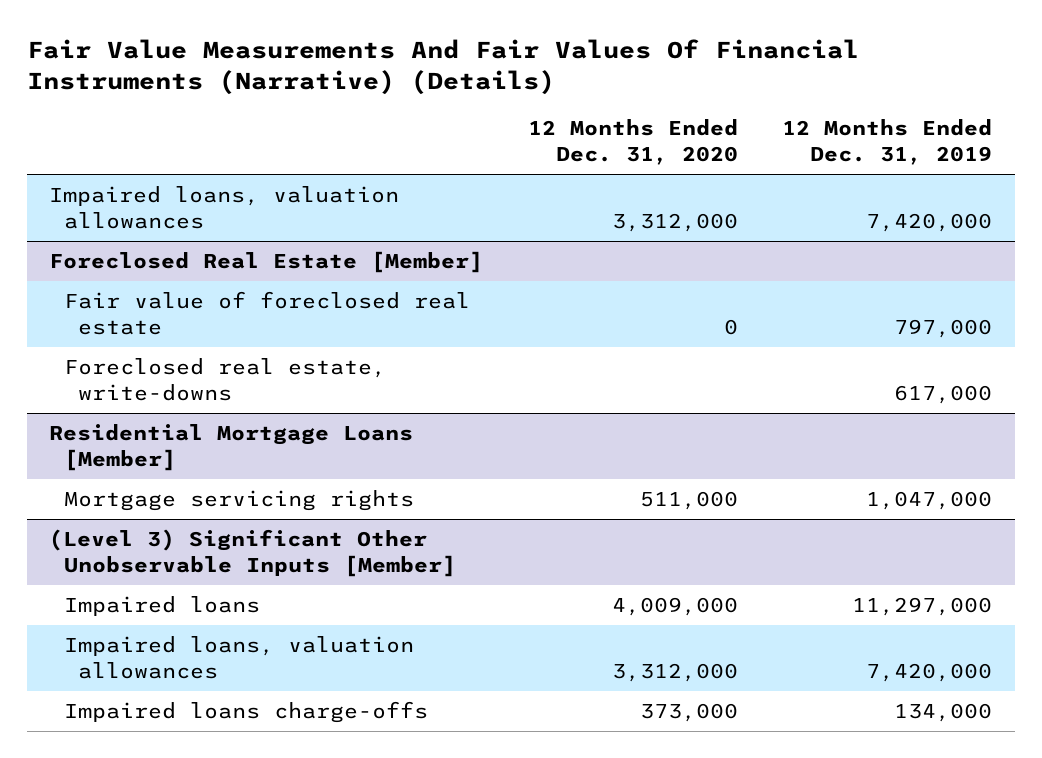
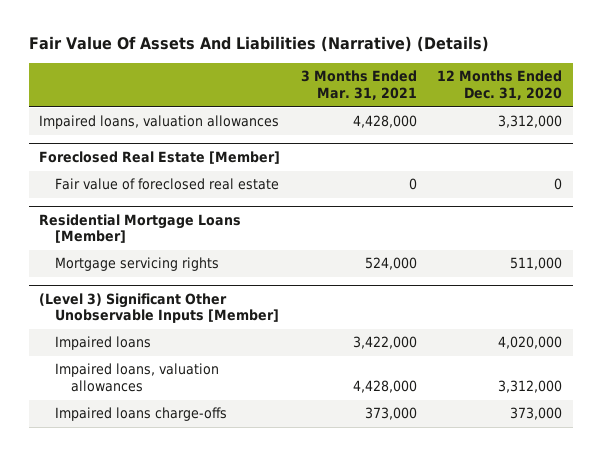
- Fair Value Measurements And Fair Values Of Financial Instruments (Narrative) (Details)
+ Fair Value Of Assets And Liabilities (Narrative) (Details)
- | 12 Months Ended Dec. 31, 2020 | 12 Months Ended Dec. 31, 2019
+ | 3 Months Ended Mar. 31, 2021 | 12 Months Ended Dec. 31, 2020
@ Foreclosed Real Estate [Member]
- Foreclosed real estate, write-downs | | 617,000
@ (Level 3) Significant Other Unobservable Inputs [Member]
- Impaired loans | 4,009,000 | 11,297,000
+ Impaired loans | 3,422,000 | 4,020,000

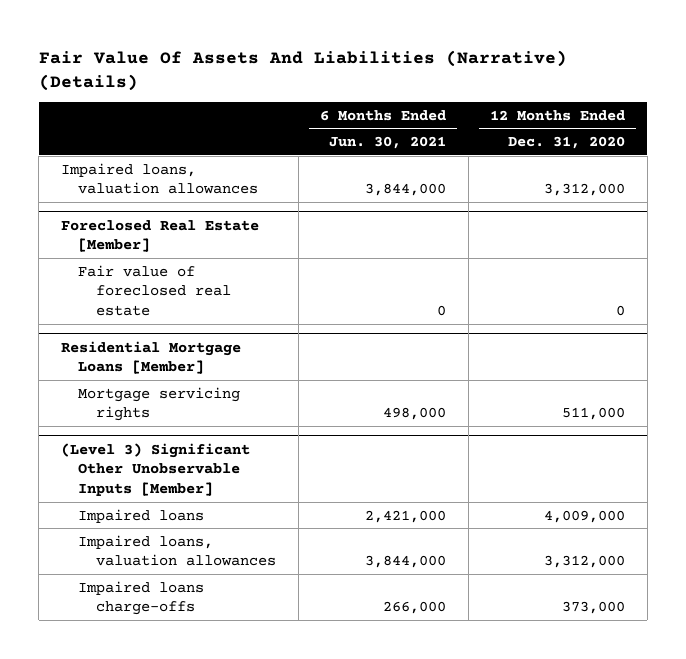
- | 3 Months Ended Mar. 31, 2021 | 12 Months Ended Dec. 31, 2020
+ | 6 Months Ended Jun. 30, 2021 | 12 Months Ended Dec. 31, 2020
@ (Level 3) Significant Other Unobservable Inputs [Member]
- Impaired loans | 3,422,000 | 4,020,000
+ Impaired loans | 2,421,000 | 4,009,000

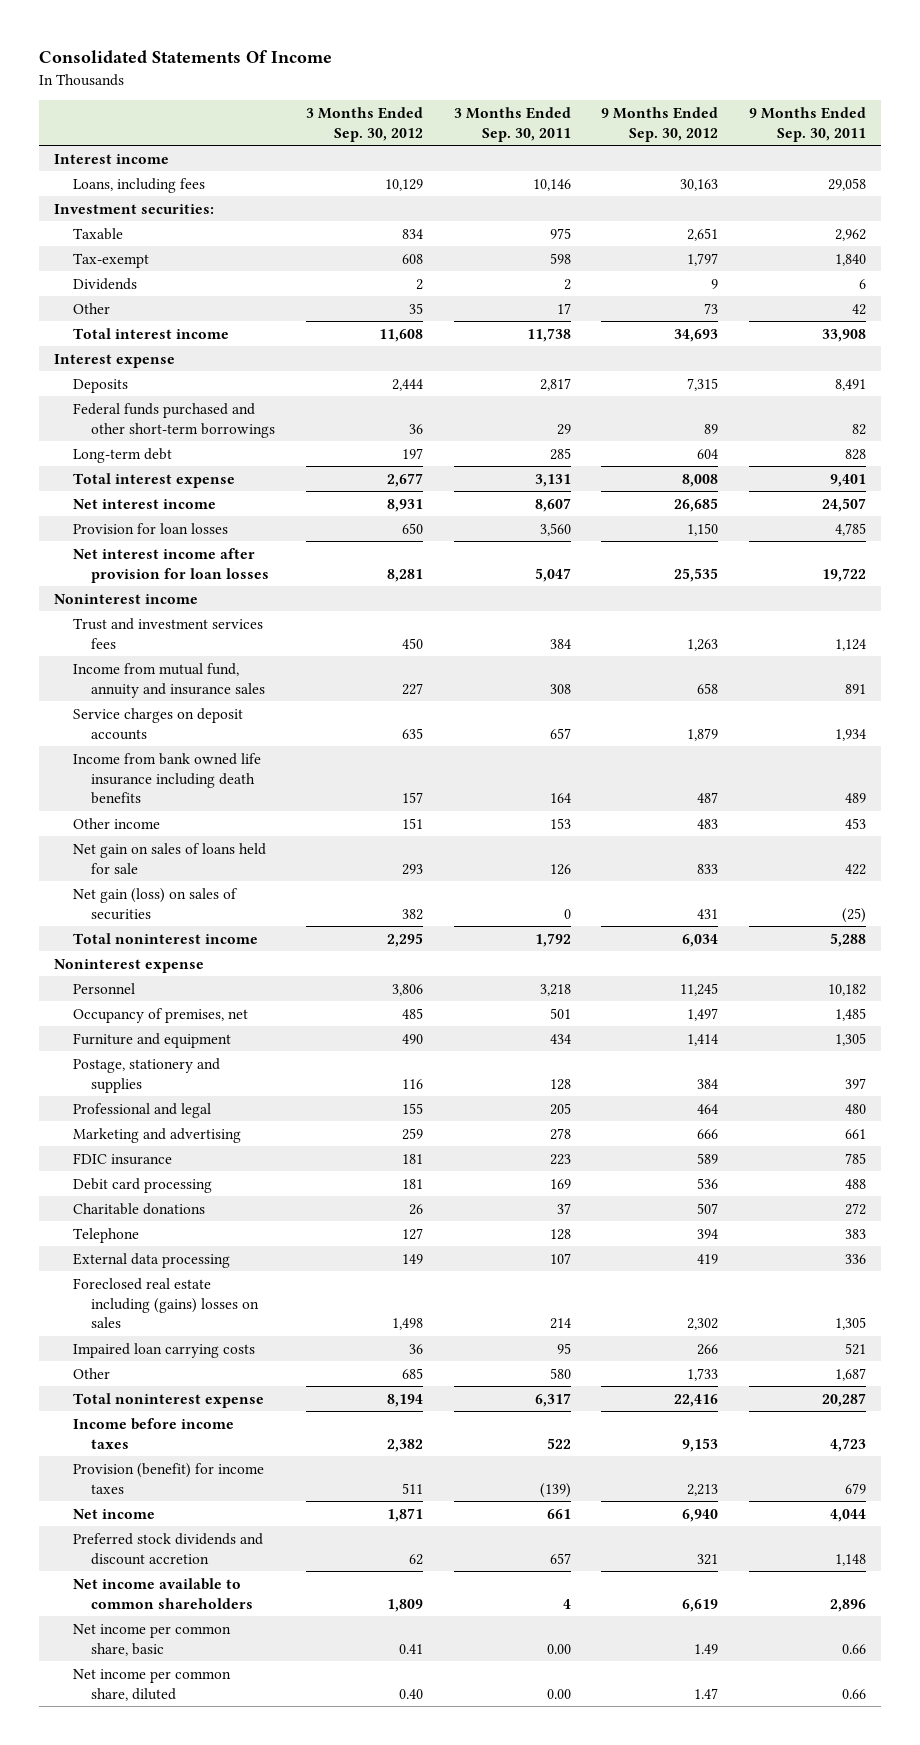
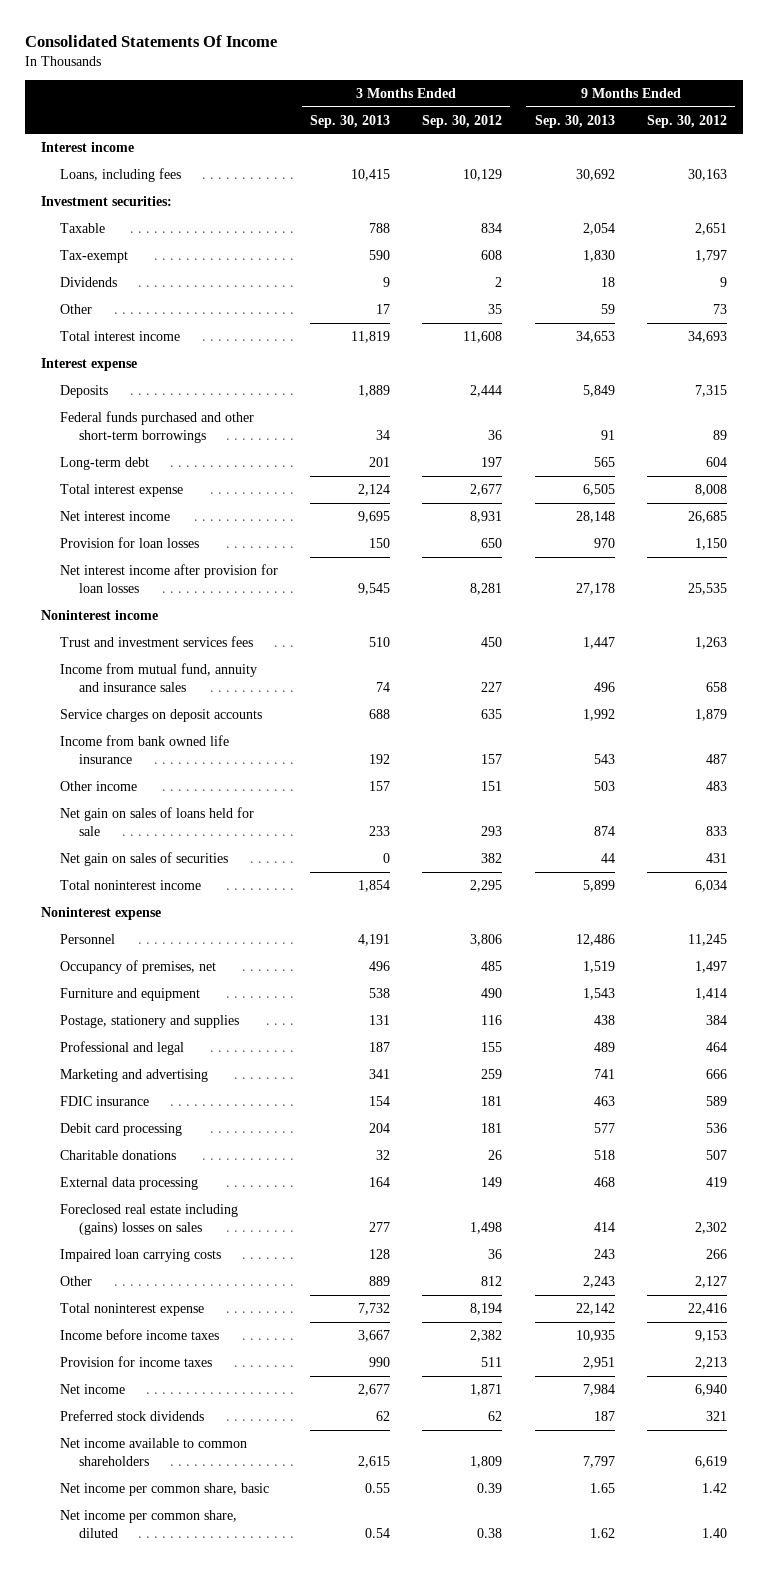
- | 3 Months Ended Sep. 30, 2012 | 3 Months Ended Sep. 30, 2011 | 9 Months Ended Sep. 30, 2012 | 9 Months Ended Sep. 30, 2011
+ | 3 Months Ended Sep. 30, 2013 | 3 Months Ended Sep. 30, 2012 | 9 Months Ended Sep. 30, 2013 | 9 Months Ended Sep. 30, 2012
- Income from bank owned life insurance including death benefits | 157 | 164 | 487 | 489
+ Income from bank owned life insurance | 192 | 157 | 543 | 487
- Net gain (loss) on sales of securities | 382 | 0 | 431 | (25)
+ Net gain on sales of securities | 0 | 382 | 44 | 431
- Telephone | 127 | 128 | 394 | 383
- Other | 685 | 580 | 1,733 | 1,687
+ Other | 889 | 812 | 2,243 | 2,127
- Provision (benefit) for income taxes | 511 | (139) | 2,213 | 679
+ Provision for income taxes | 990 | 511 | 2,951 | 2,213
- Preferred stock dividends and discount accretion | 62 | 657 | 321 | 1,148
+ Preferred stock dividends | 62 | 62 | 187 | 321
- Net income per common share, basic | 0.41 | 0.00 | 1.49 | 0.66
- Net income per common share, diluted | 0.40 | 0.00 | 1.47 | 0.66
+ Net income per common share, basic | 0.55 | 0.39 | 1.65 | 1.42
+ Net income per common share, diluted | 0.54 | 0.38 | 1.62 | 1.40

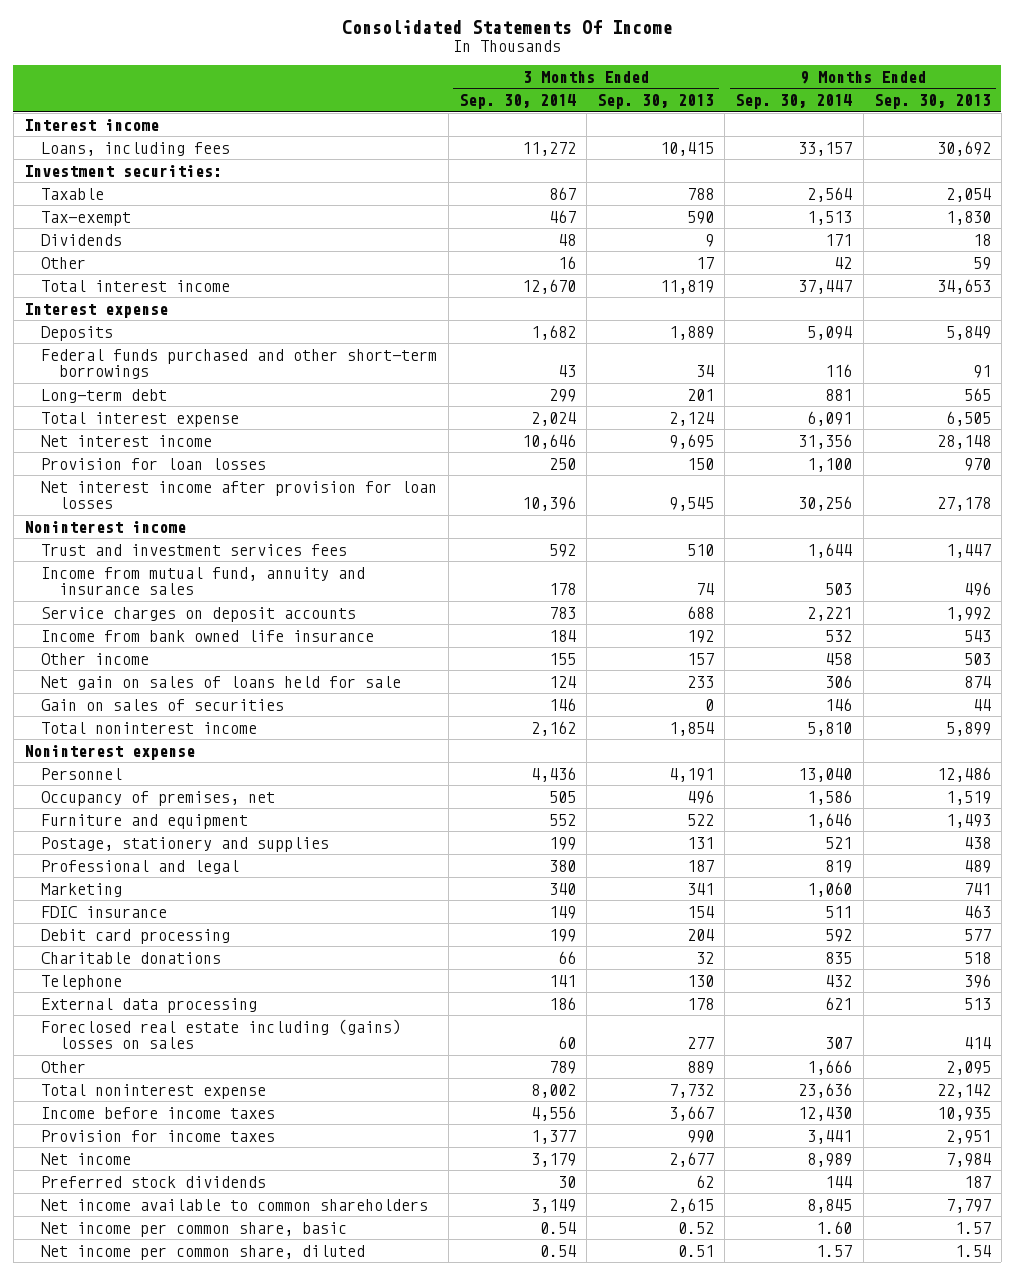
- | 3 Months Ended Sep. 30, 2013 | 3 Months Ended Sep. 30, 2012 | 9 Months Ended Sep. 30, 2013 | 9 Months Ended Sep. 30, 2012
+ | 3 Months Ended Sep. 30, 2014 | 3 Months Ended Sep. 30, 2013 | 9 Months Ended Sep. 30, 2014 | 9 Months Ended Sep. 30, 2013
- Net gain on sales of securities | 0 | 382 | 44 | 431
+ Gain on sales of securities | 146 | 0 | 146 | 44
- Furniture and equipment | 538 | 490 | 1,543 | 1,414
+ Furniture and equipment | 552 | 522 | 1,646 | 1,493
- Marketing and advertising | 341 | 259 | 741 | 666
+ Marketing | 340 | 341 | 1,060 | 741
- External data processing | 164 | 149 | 468 | 419
+ Telephone | 141 | 130 | 432 | 396
+ External data processing | 186 | 178 | 621 | 513
- Impaired loan carrying costs | 128 | 36 | 243 | 266
- Other | 889 | 812 | 2,243 | 2,127
+ Other | 789 | 889 | 1,666 | 2,095
- Net income per common share, basic | 0.55 | 0.39 | 1.65 | 1.42
- Net income per common share, diluted | 0.54 | 0.38 | 1.62 | 1.40
+ Net income per common share, basic | 0.54 | 0.52 | 1.60 | 1.57
+ Net income per common share, diluted | 0.54 | 0.51 | 1.57 | 1.54

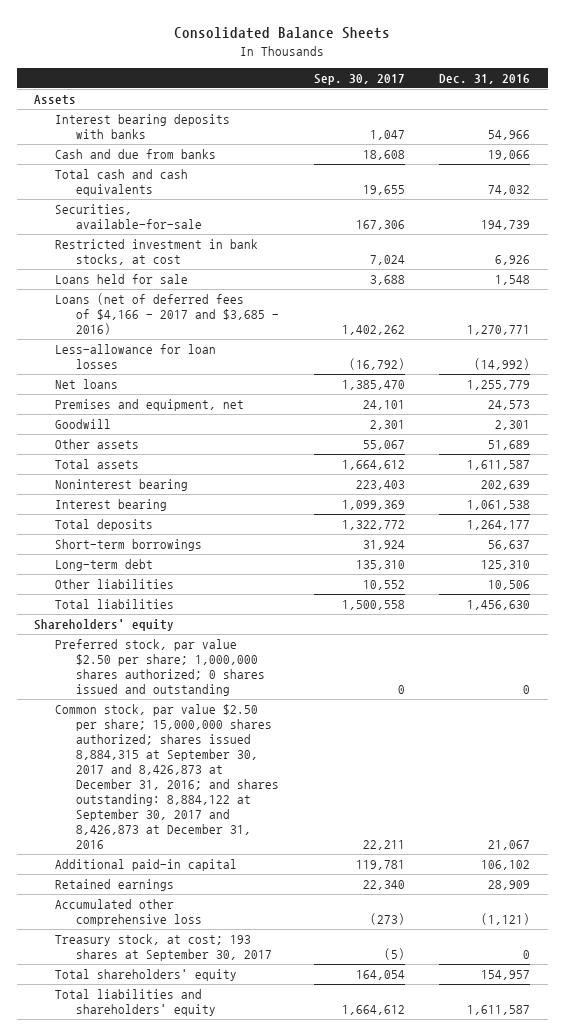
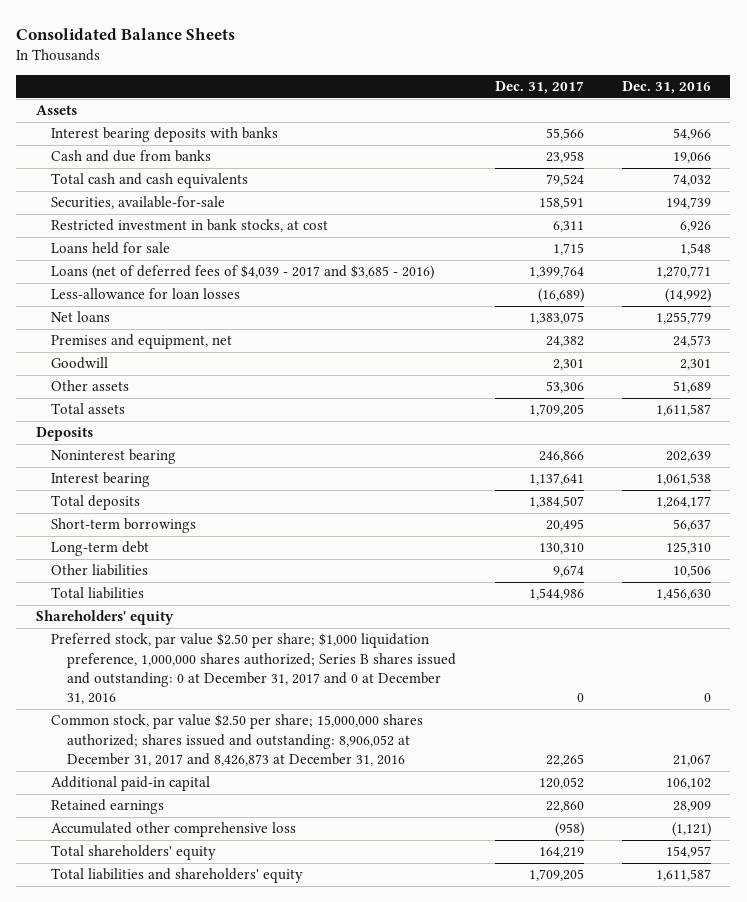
- | Sep. 30, 2017 | Dec. 31, 2016
+ | Dec. 31, 2017 | Dec. 31, 2016
- Loans (net of deferred fees of $4,166 - 2017 and $3,685 - 2016) | 1,402,262 | 1,270,771
+ Loans (net of deferred fees of $4,039 - 2017 and $3,685 - 2016) | 1,399,764 | 1,270,771
+ Deposits
- Preferred stock, par value $2.50 per share; 1,000,000 shares authorized; 0 shares issued and outstanding | 0 | 0
- Common stock, par value $2.50 per share; 15,000,000 shares authorized; shares issued 8,884,315 at September 30, 2017 and 8,426,873 at December 31, 2016; and shares outstanding: 8,884,122 at September 30, 2017 and 8,426,873 at December 31, 2016 | 22,211 | 21,067
+ Preferred stock, par value $2.50 per share; $1,000 liquidation preference, 1,000,000 shares authorized; Series B shares issued and outstanding: 0 at December 31, 2017 and 0 at December 31, 2016 | 0 | 0
+ Common stock, par value $2.50 per share; 15,000,000 shares authorized; shares issued and outstanding: 8,906,052 at December 31, 2017 and 8,426,873 at December 31, 2016 | 22,265 | 21,067
- Treasury stock, at cost; 193 shares at September 30, 2017 | (5) | 0

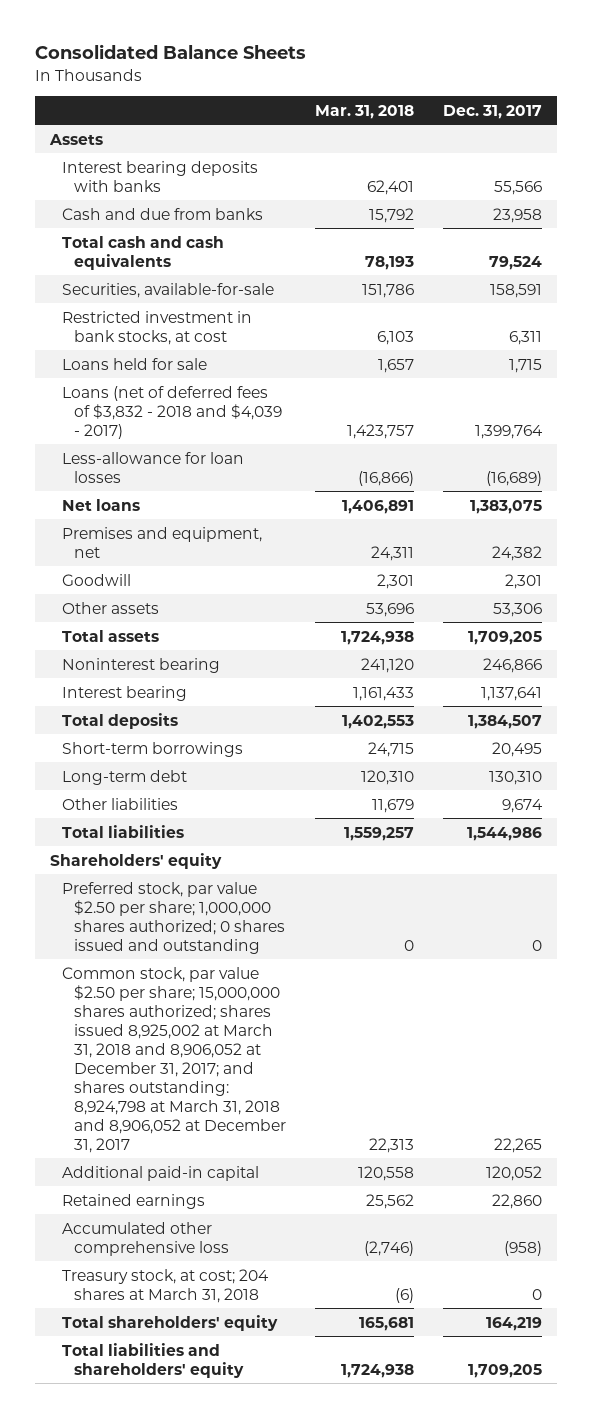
- | Dec. 31, 2017 | Dec. 31, 2016
+ | Mar. 31, 2018 | Dec. 31, 2017
- Loans (net of deferred fees of $4,039 - 2017 and $3,685 - 2016) | 1,399,764 | 1,270,771
+ Loans (net of deferred fees of $3,832 - 2018 and $4,039 - 2017) | 1,423,757 | 1,399,764
- Deposits
- Preferred stock, par value $2.50 per share; $1,000 liquidation preference, 1,000,000 shares authorized; Series B shares issued and outstanding: 0 at December 31, 2017 and 0 at December 31, 2016 | 0 | 0
- Common stock, par value $2.50 per share; 15,000,000 shares authorized; shares issued and outstanding: 8,906,052 at December 31, 2017 and 8,426,873 at December 31, 2016 | 22,265 | 21,067
+ Preferred stock, par value $2.50 per share; 1,000,000 shares authorized; 0 shares issued and outstanding | 0 | 0
+ Common stock, par value $2.50 per share; 15,000,000 shares authorized; shares issued 8,925,002 at March 31, 2018 and 8,906,052 at December 31, 2017; and shares outstanding: 8,924,798 at March 31, 2018 and 8,906,052 at December 31, 2017 | 22,313 | 22,265
+ Treasury stock, at cost; 204 shares at March 31, 2018 | (6) | 0

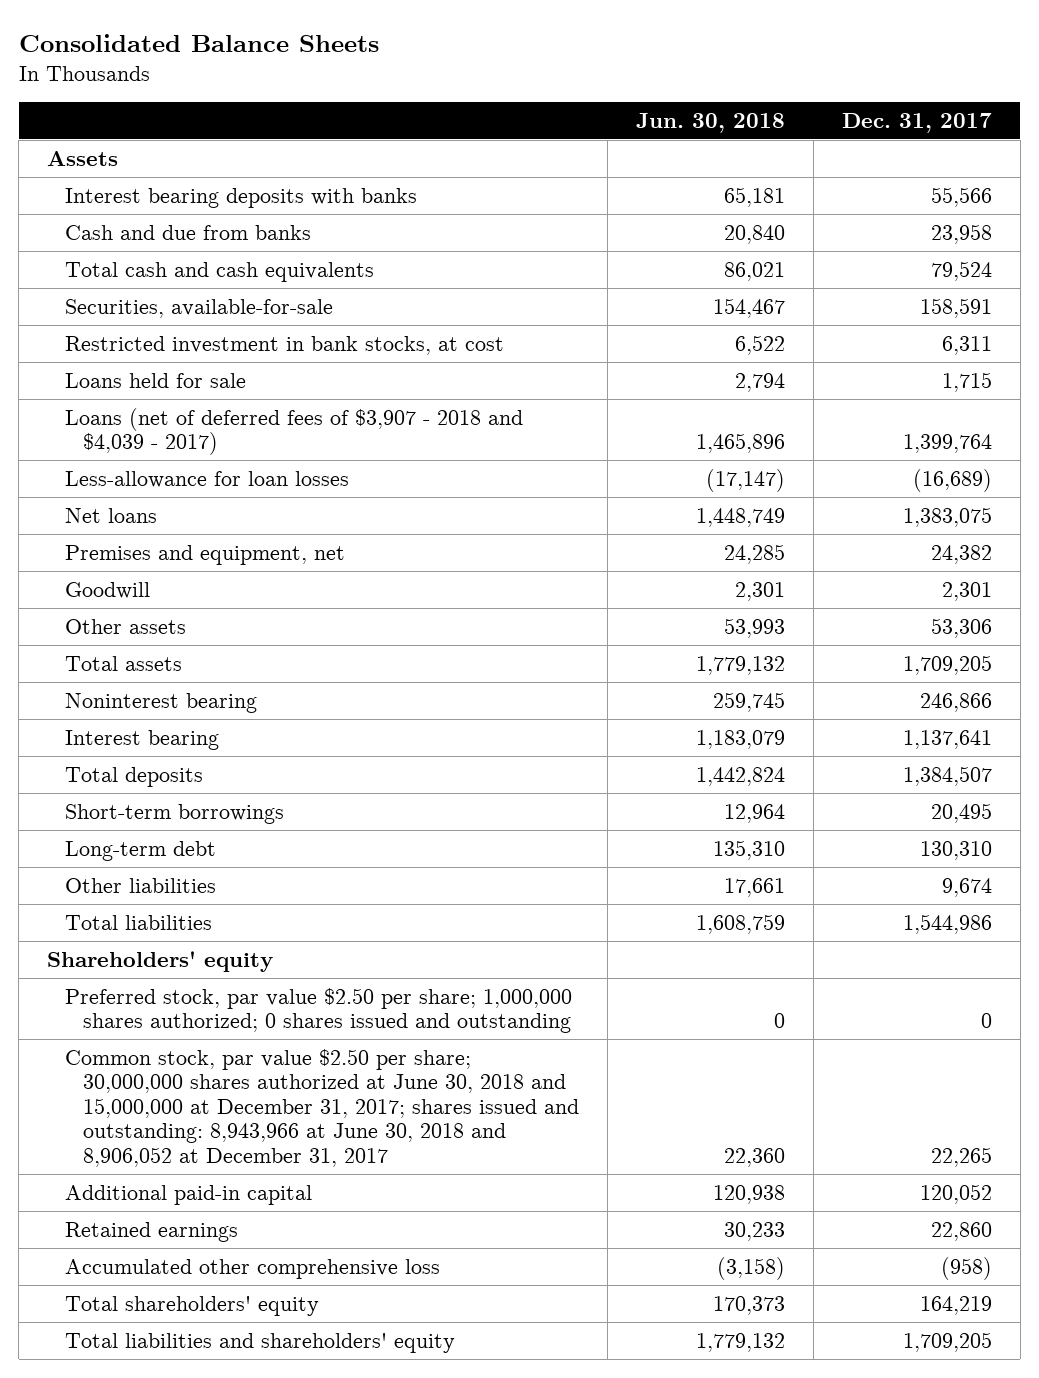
- | Mar. 31, 2018 | Dec. 31, 2017
+ | Jun. 30, 2018 | Dec. 31, 2017
- Loans (net of deferred fees of $3,832 - 2018 and $4,039 - 2017) | 1,423,757 | 1,399,764
+ Loans (net of deferred fees of $3,907 - 2018 and $4,039 - 2017) | 1,465,896 | 1,399,764
- Common stock, par value $2.50 per share; 15,000,000 shares authorized; shares issued 8,925,002 at March 31, 2018 and 8,906,052 at December 31, 2017; and shares outstanding: 8,924,798 at March 31, 2018 and 8,906,052 at December 31, 2017 | 22,313 | 22,265
+ Common stock, par value $2.50 per share; 30,000,000 shares authorized at June 30, 2018 and 15,000,000 at December 31, 2017; shares issued and outstanding: 8,943,966 at June 30, 2018 and 8,906,052 at December 31, 2017 | 22,360 | 22,265
- Treasury stock, at cost; 204 shares at March 31, 2018 | (6) | 0

